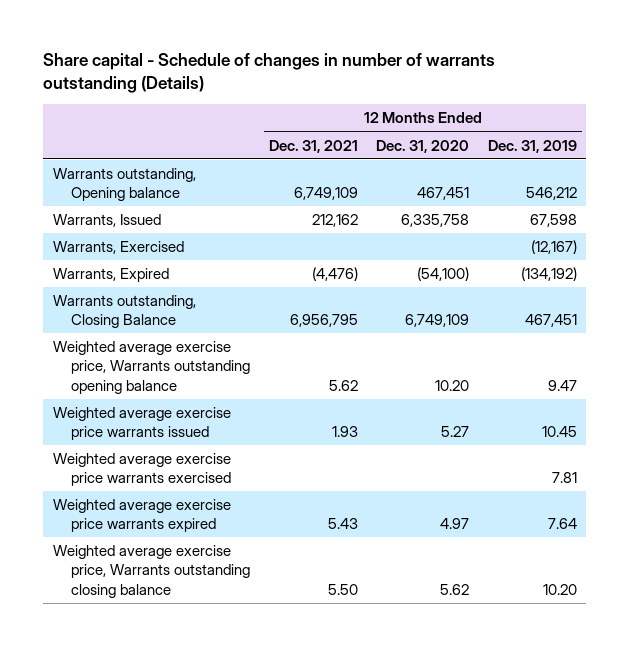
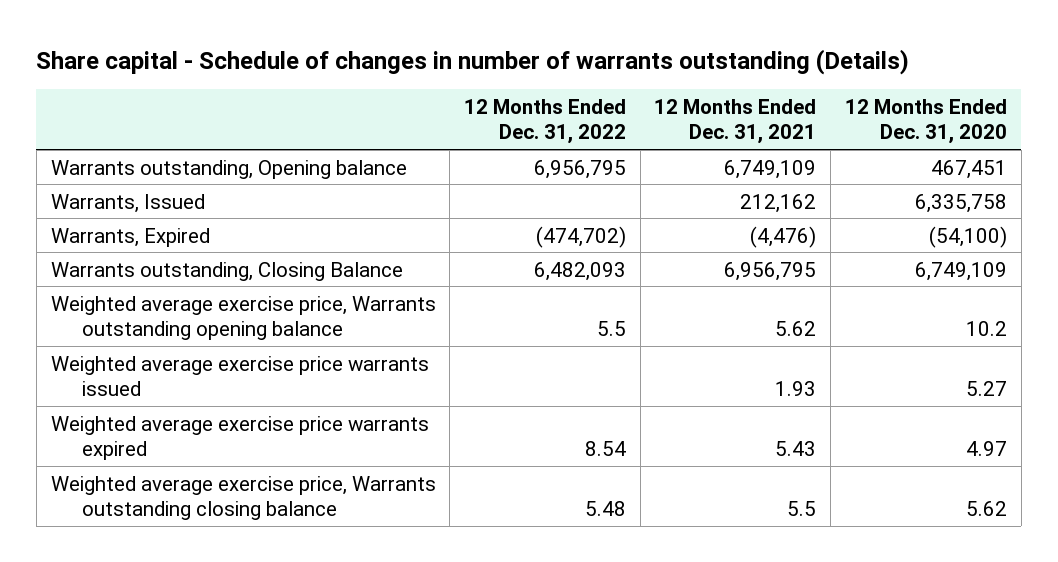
- | 12 Months Ended Dec. 31, 2021 | 12 Months Ended Dec. 31, 2020 | 12 Months Ended Dec. 31, 2019
+ | 12 Months Ended Dec. 31, 2022 | 12 Months Ended Dec. 31, 2021 | 12 Months Ended Dec. 31, 2020
- Warrants, Exercised | | | (12,167)
- Weighted average exercise price, Warrants outstanding opening balance | 5.62 | 10.20 | 9.47
+ Weighted average exercise price, Warrants outstanding opening balance | 5.5 | 5.62 | 10.2
- Weighted average exercise price warrants exercised | | | 7.81
- Weighted average exercise price, Warrants outstanding closing balance | 5.50 | 5.62 | 10.20
+ Weighted average exercise price, Warrants outstanding closing balance | 5.48 | 5.5 | 5.62

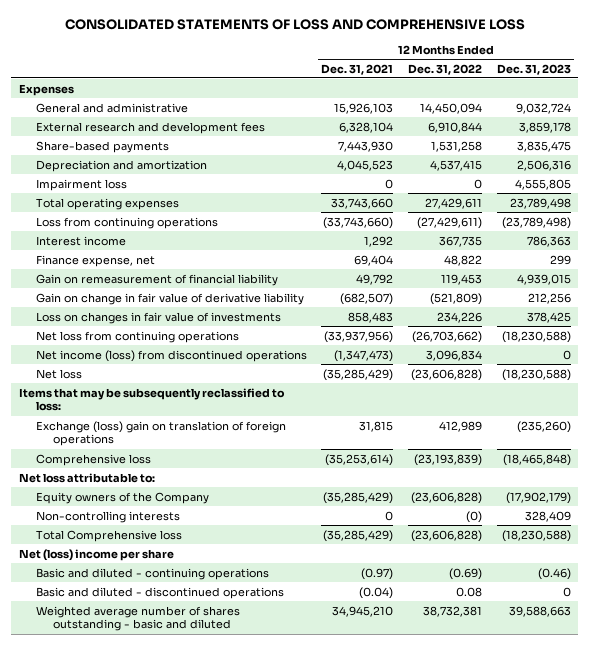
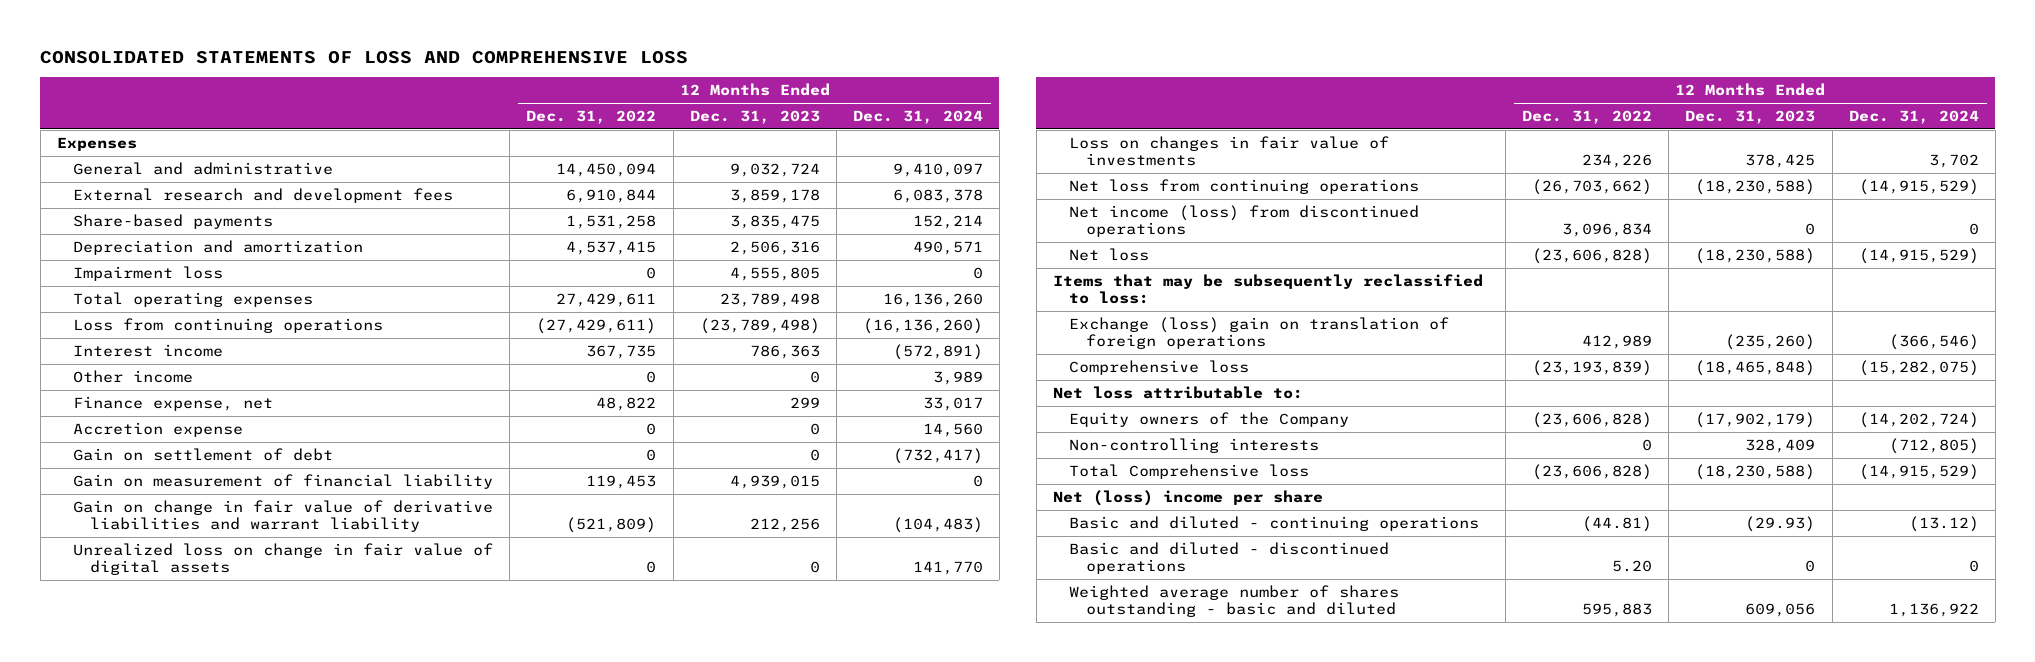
- | 12 Months Ended Dec. 31, 2021 | 12 Months Ended Dec. 31, 2022 | 12 Months Ended Dec. 31, 2023
+ | 12 Months Ended Dec. 31, 2022 | 12 Months Ended Dec. 31, 2023 | 12 Months Ended Dec. 31, 2024
+ Other income | 0 | 0 | 3,989
- Gain on remeasurement of financial liability | 49,792 | 119,453 | 4,939,015
- Gain on change in fair value of derivative liability | (682,507) | (521,809) | 212,256
+ Accretion expense | 0 | 0 | 14,560
+ Gain on settlement of debt | 0 | 0 | (732,417)
+ Gain on measurement of financial liability | 119,453 | 4,939,015 | 0
+ Gain on change in fair value of derivative liabilities and warrant liability | (521,809) | 212,256 | (104,483)
+ Unrealized loss on change in fair value of digital assets | 0 | 0 | 141,770
- Non-controlling interests | 0 | (0) | 328,409
+ Non-controlling interests | 0 | 328,409 | (712,805)
- Basic and diluted - continuing operations | (0.97) | (0.69) | (0.46)
- Basic and diluted - discontinued operations | (0.04) | 0.08 | 0
- Weighted average number of shares outstanding - basic and diluted | 34,945,210 | 38,732,381 | 39,588,663
+ Basic and diluted - continuing operations | (44.81) | (29.93) | (13.12)
+ Basic and diluted - discontinued operations | 5.20 | 0 | 0
+ Weighted average number of shares outstanding - basic and diluted | 595,883 | 609,056 | 1,136,922

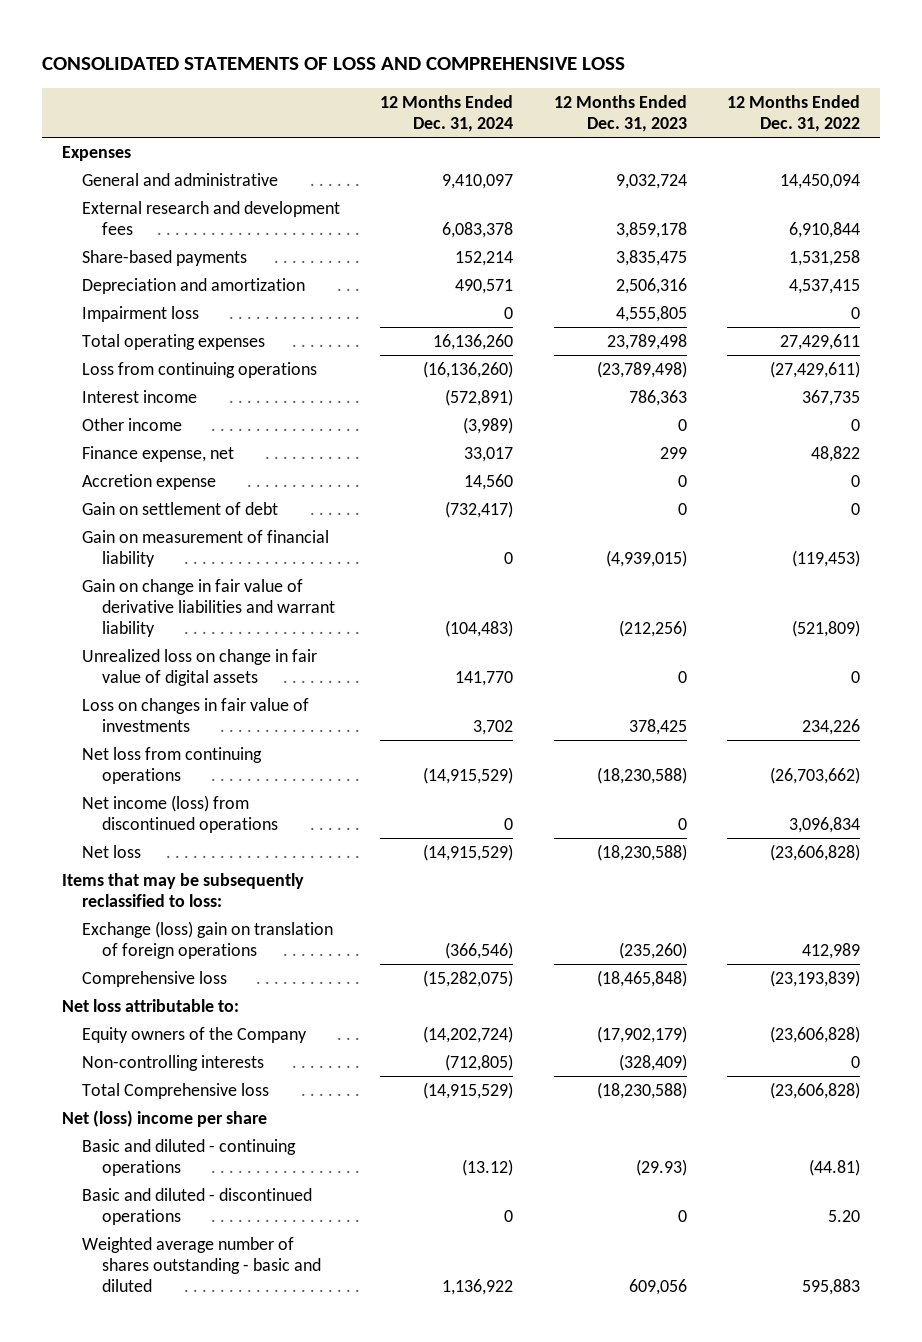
- | 12 Months Ended Dec. 31, 2022 | 12 Months Ended Dec. 31, 2023 | 12 Months Ended Dec. 31, 2024
+ | 12 Months Ended Dec. 31, 2024 | 12 Months Ended Dec. 31, 2023 | 12 Months Ended Dec. 31, 2022
- Other income | 0 | 0 | 3,989
+ Other income | (3,989) | 0 | 0
- Gain on measurement of financial liability | 119,453 | 4,939,015 | 0
- Gain on change in fair value of derivative liabilities and warrant liability | (521,809) | 212,256 | (104,483)
+ Gain on measurement of financial liability | 0 | (4,939,015) | (119,453)
+ Gain on change in fair value of derivative liabilities and warrant liability | (104,483) | (212,256) | (521,809)
- Non-controlling interests | 0 | 328,409 | (712,805)
+ Non-controlling interests | (712,805) | (328,409) | 0

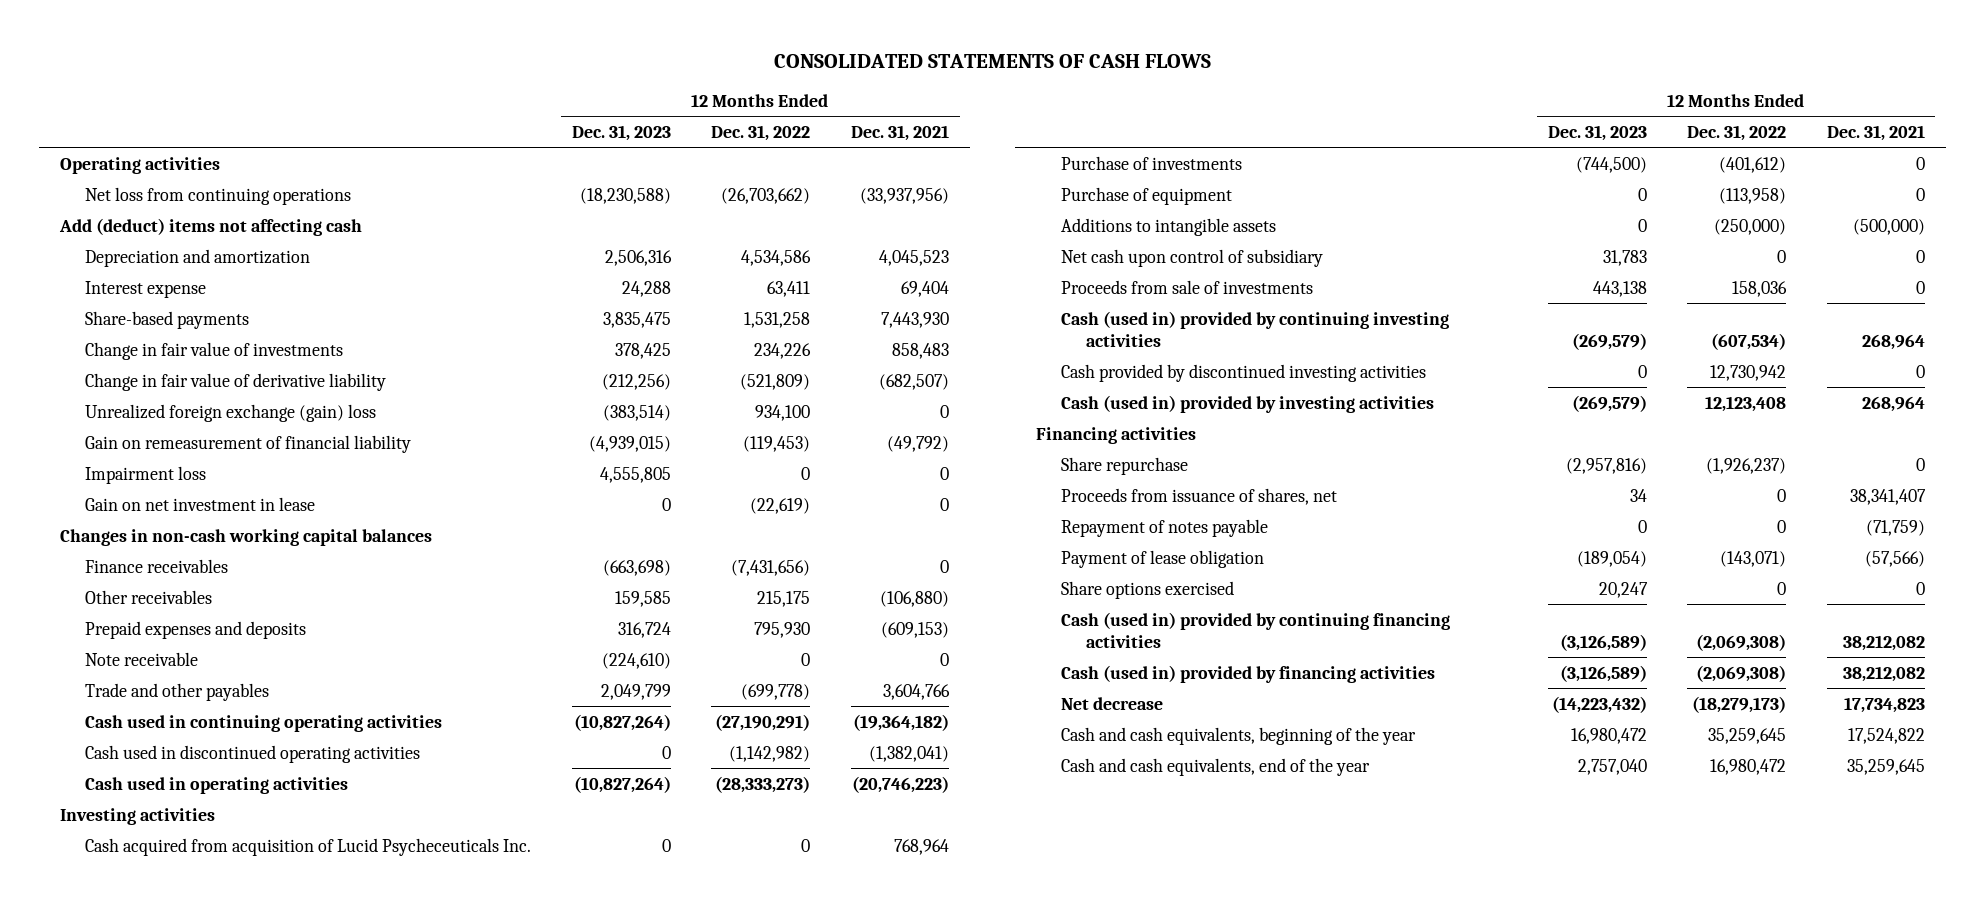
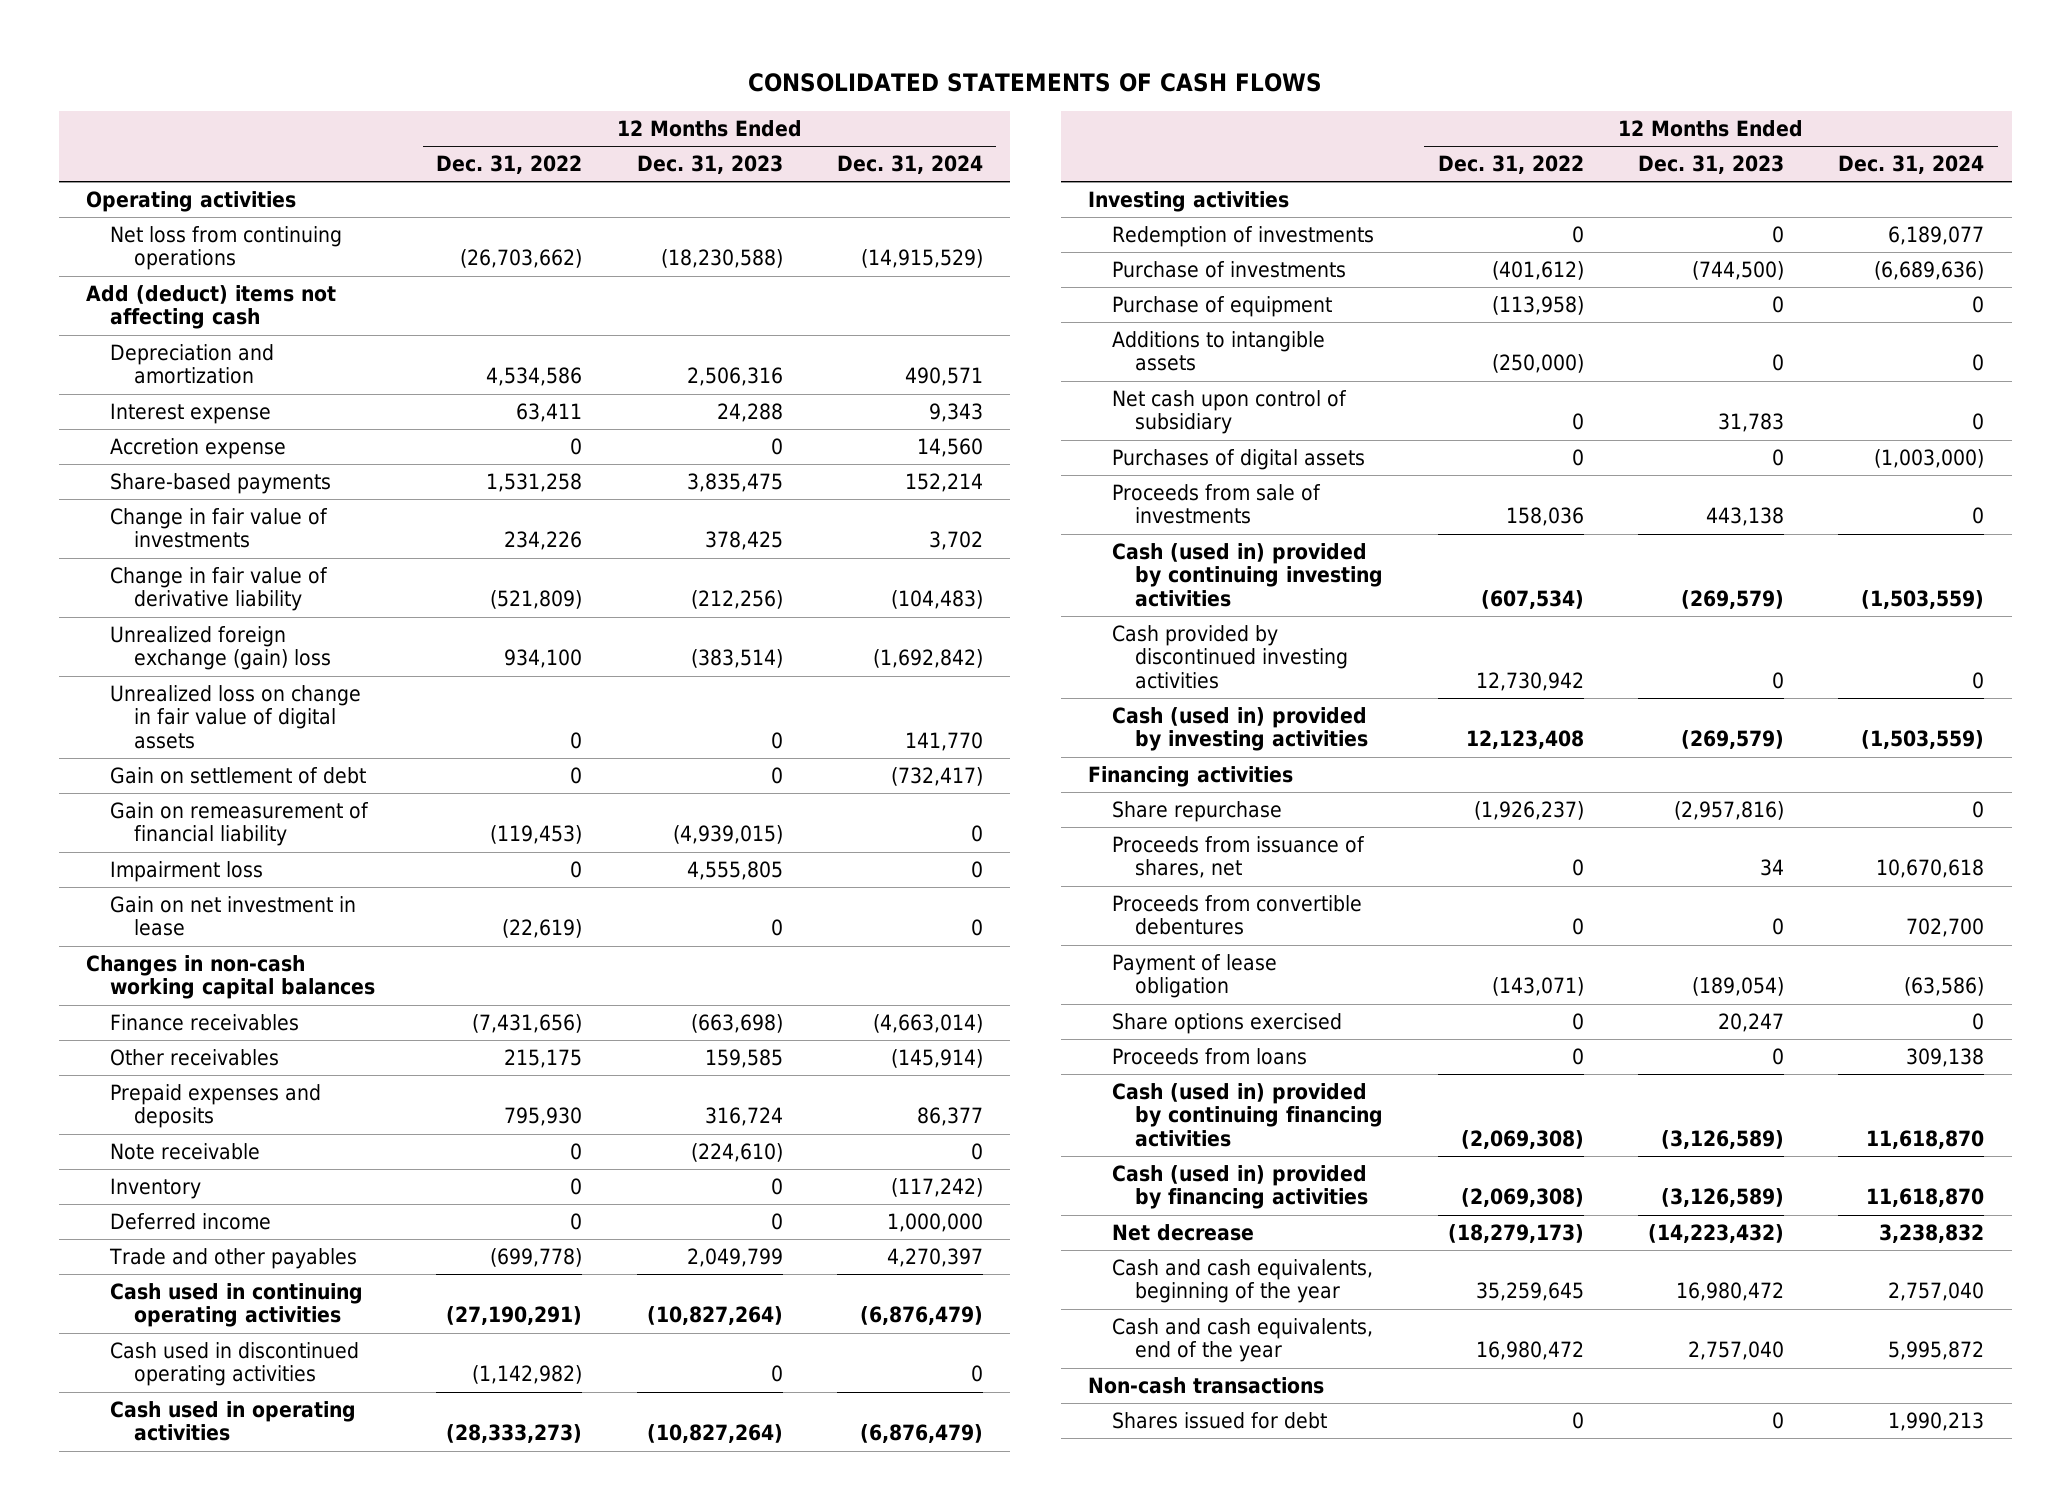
- | 12 Months Ended Dec. 31, 2023 | 12 Months Ended Dec. 31, 2022 | 12 Months Ended Dec. 31, 2021
+ | 12 Months Ended Dec. 31, 2022 | 12 Months Ended Dec. 31, 2023 | 12 Months Ended Dec. 31, 2024
+ Accretion expense | 0 | 0 | 14,560
+ Unrealized loss on change in fair value of digital assets | 0 | 0 | 141,770
+ Gain on settlement of debt | 0 | 0 | (732,417)
+ Inventory | 0 | 0 | (117,242)
+ Deferred income | 0 | 0 | 1,000,000
- Cash acquired from acquisition of Lucid Psycheceuticals Inc. | 0 | 0 | 768,964
+ Redemption of investments | 0 | 0 | 6,189,077
+ Purchases of digital assets | 0 | 0 | (1,003,000)
- Repayment of notes payable | 0 | 0 | (71,759)
+ Proceeds from convertible debentures | 0 | 0 | 702,700
+ Proceeds from loans | 0 | 0 | 309,138
+ Non-cash transactions
+ Shares issued for debt | 0 | 0 | 1,990,213

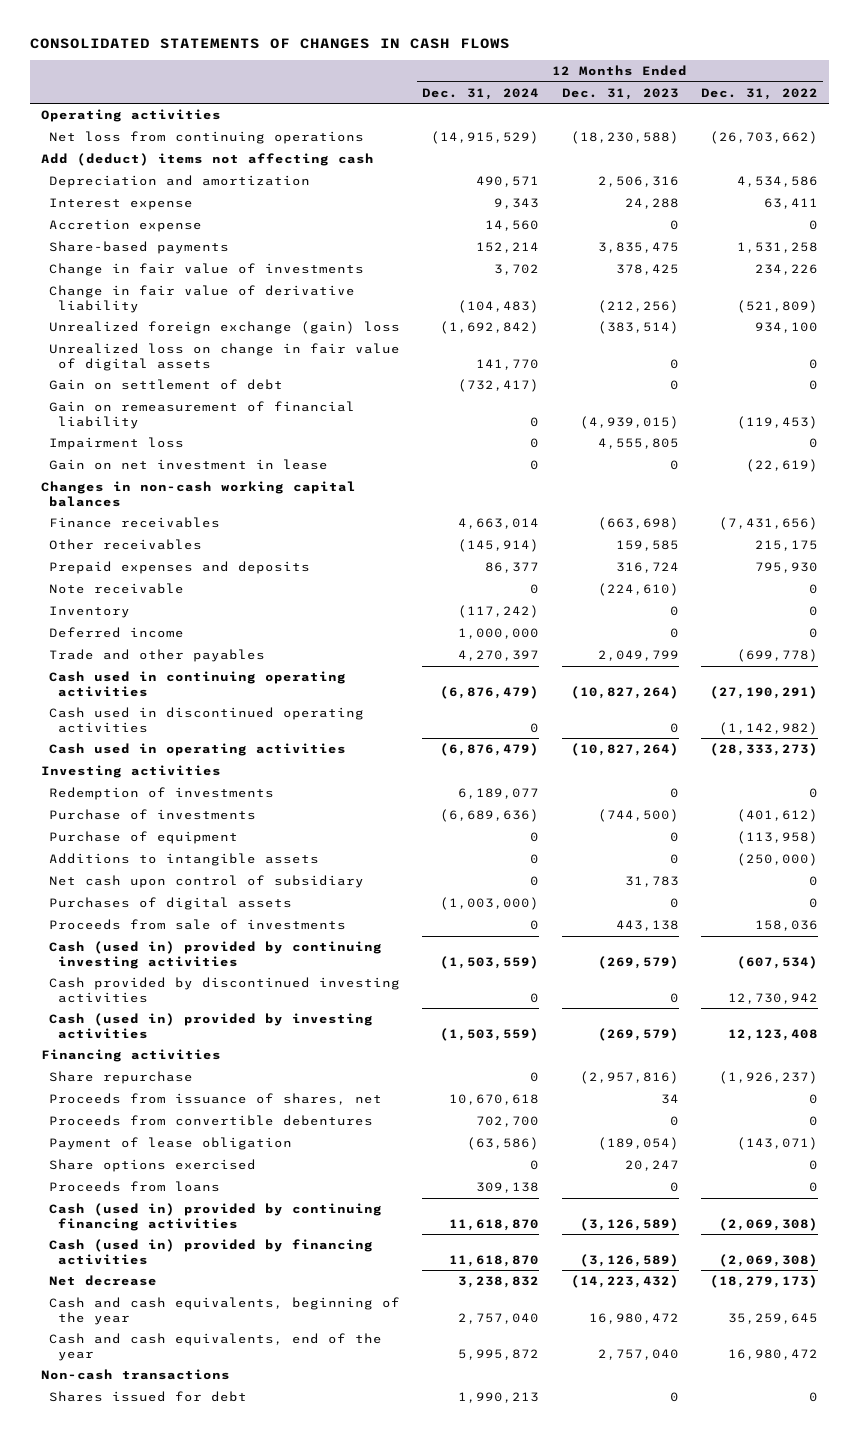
- CONSOLIDATED STATEMENTS OF CASH FLOWS
+ CONSOLIDATED STATEMENTS OF CHANGES IN CASH FLOWS
- | 12 Months Ended Dec. 31, 2022 | 12 Months Ended Dec. 31, 2023 | 12 Months Ended Dec. 31, 2024
+ | 12 Months Ended Dec. 31, 2024 | 12 Months Ended Dec. 31, 2023 | 12 Months Ended Dec. 31, 2022
- Finance receivables | (7,431,656) | (663,698) | (4,663,014)
+ Finance receivables | 4,663,014 | (663,698) | (7,431,656)

